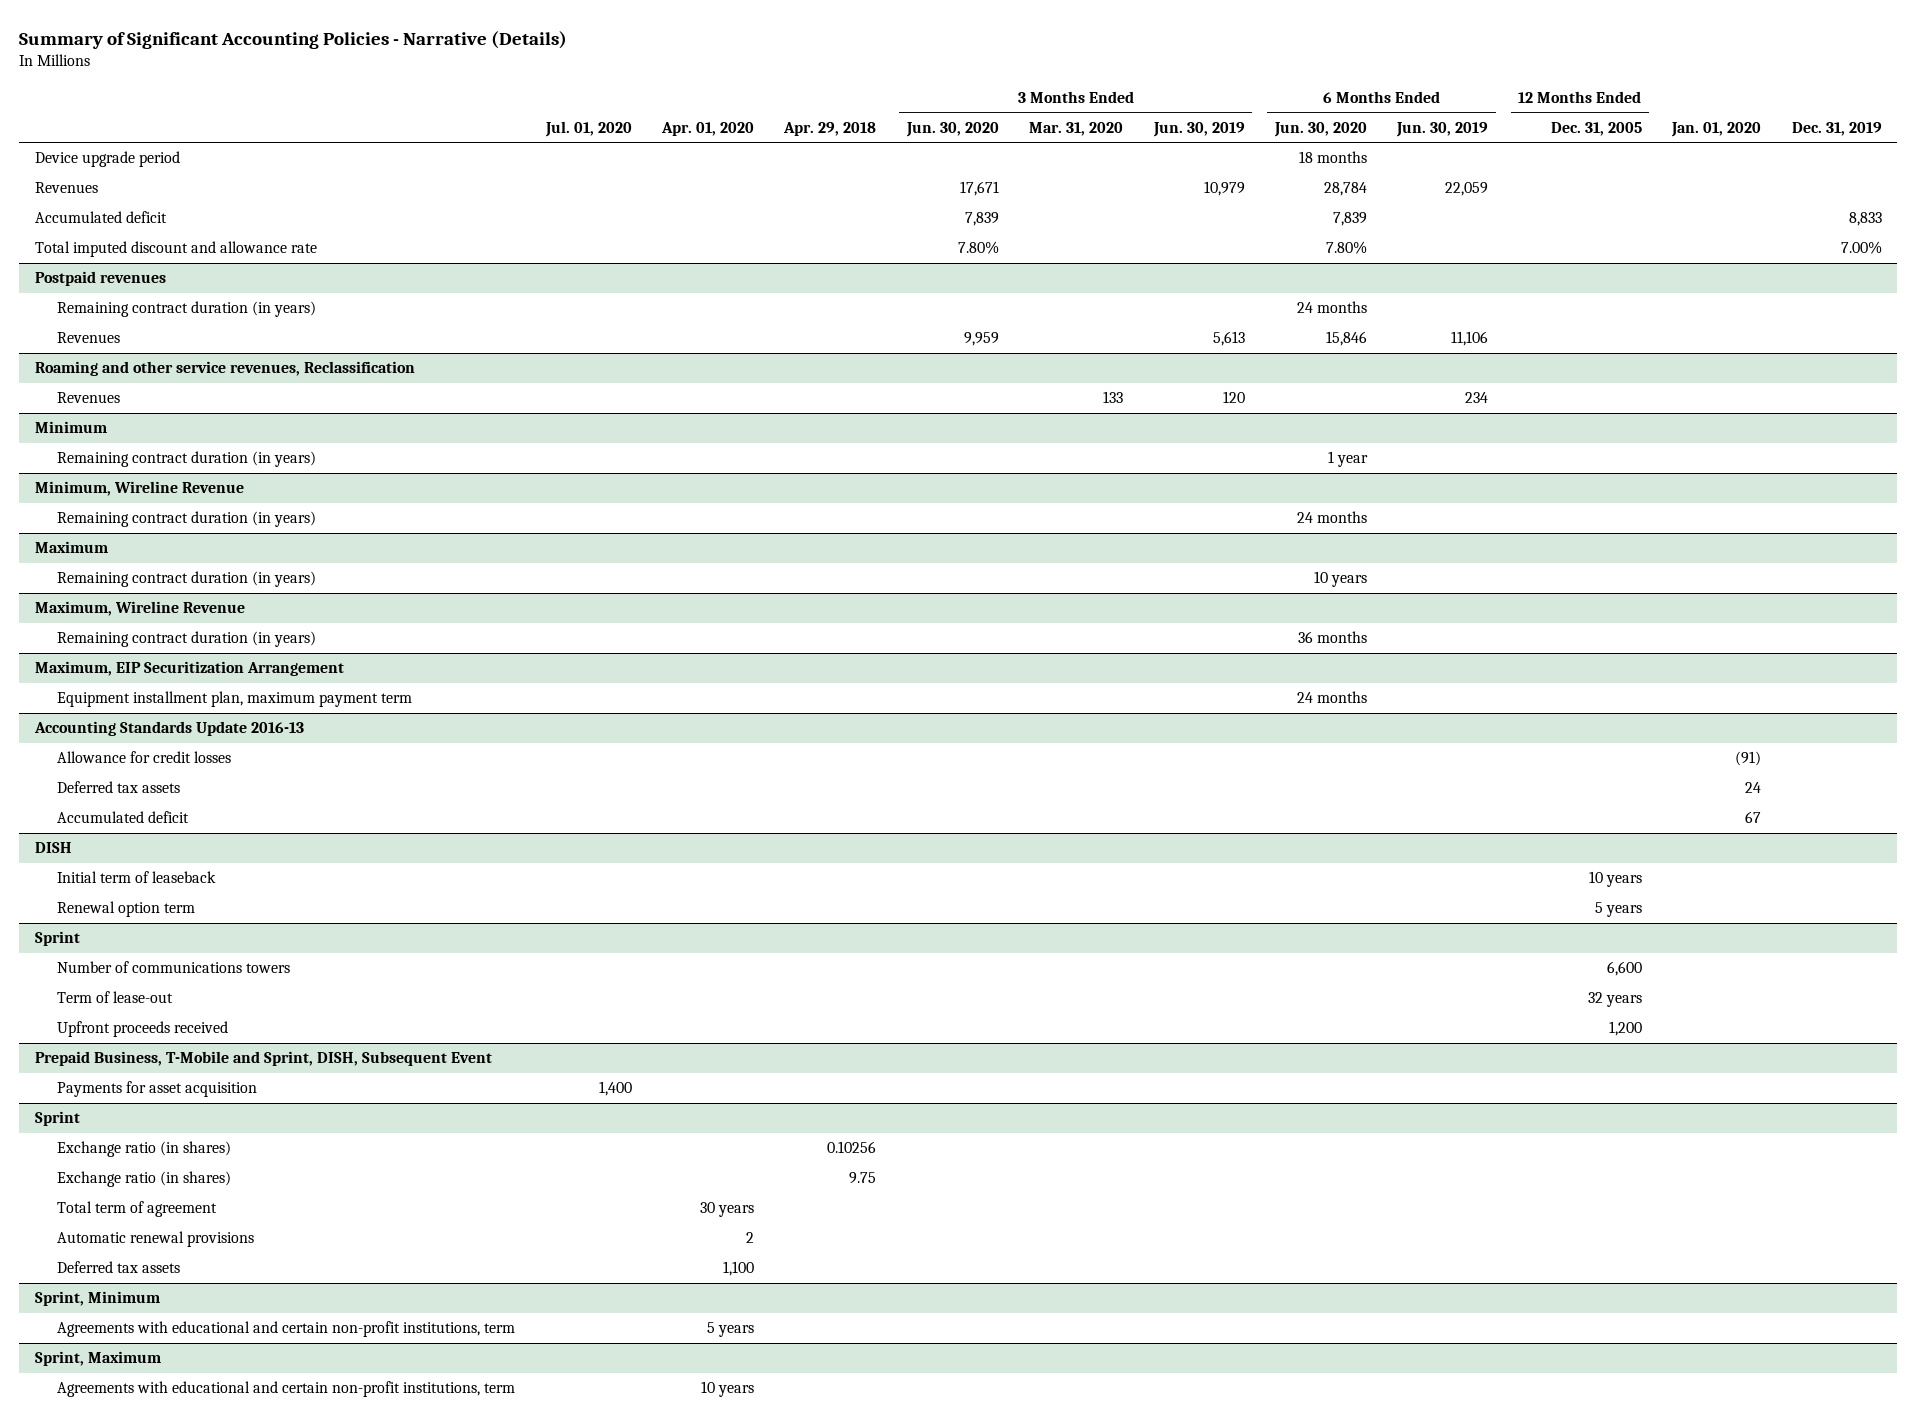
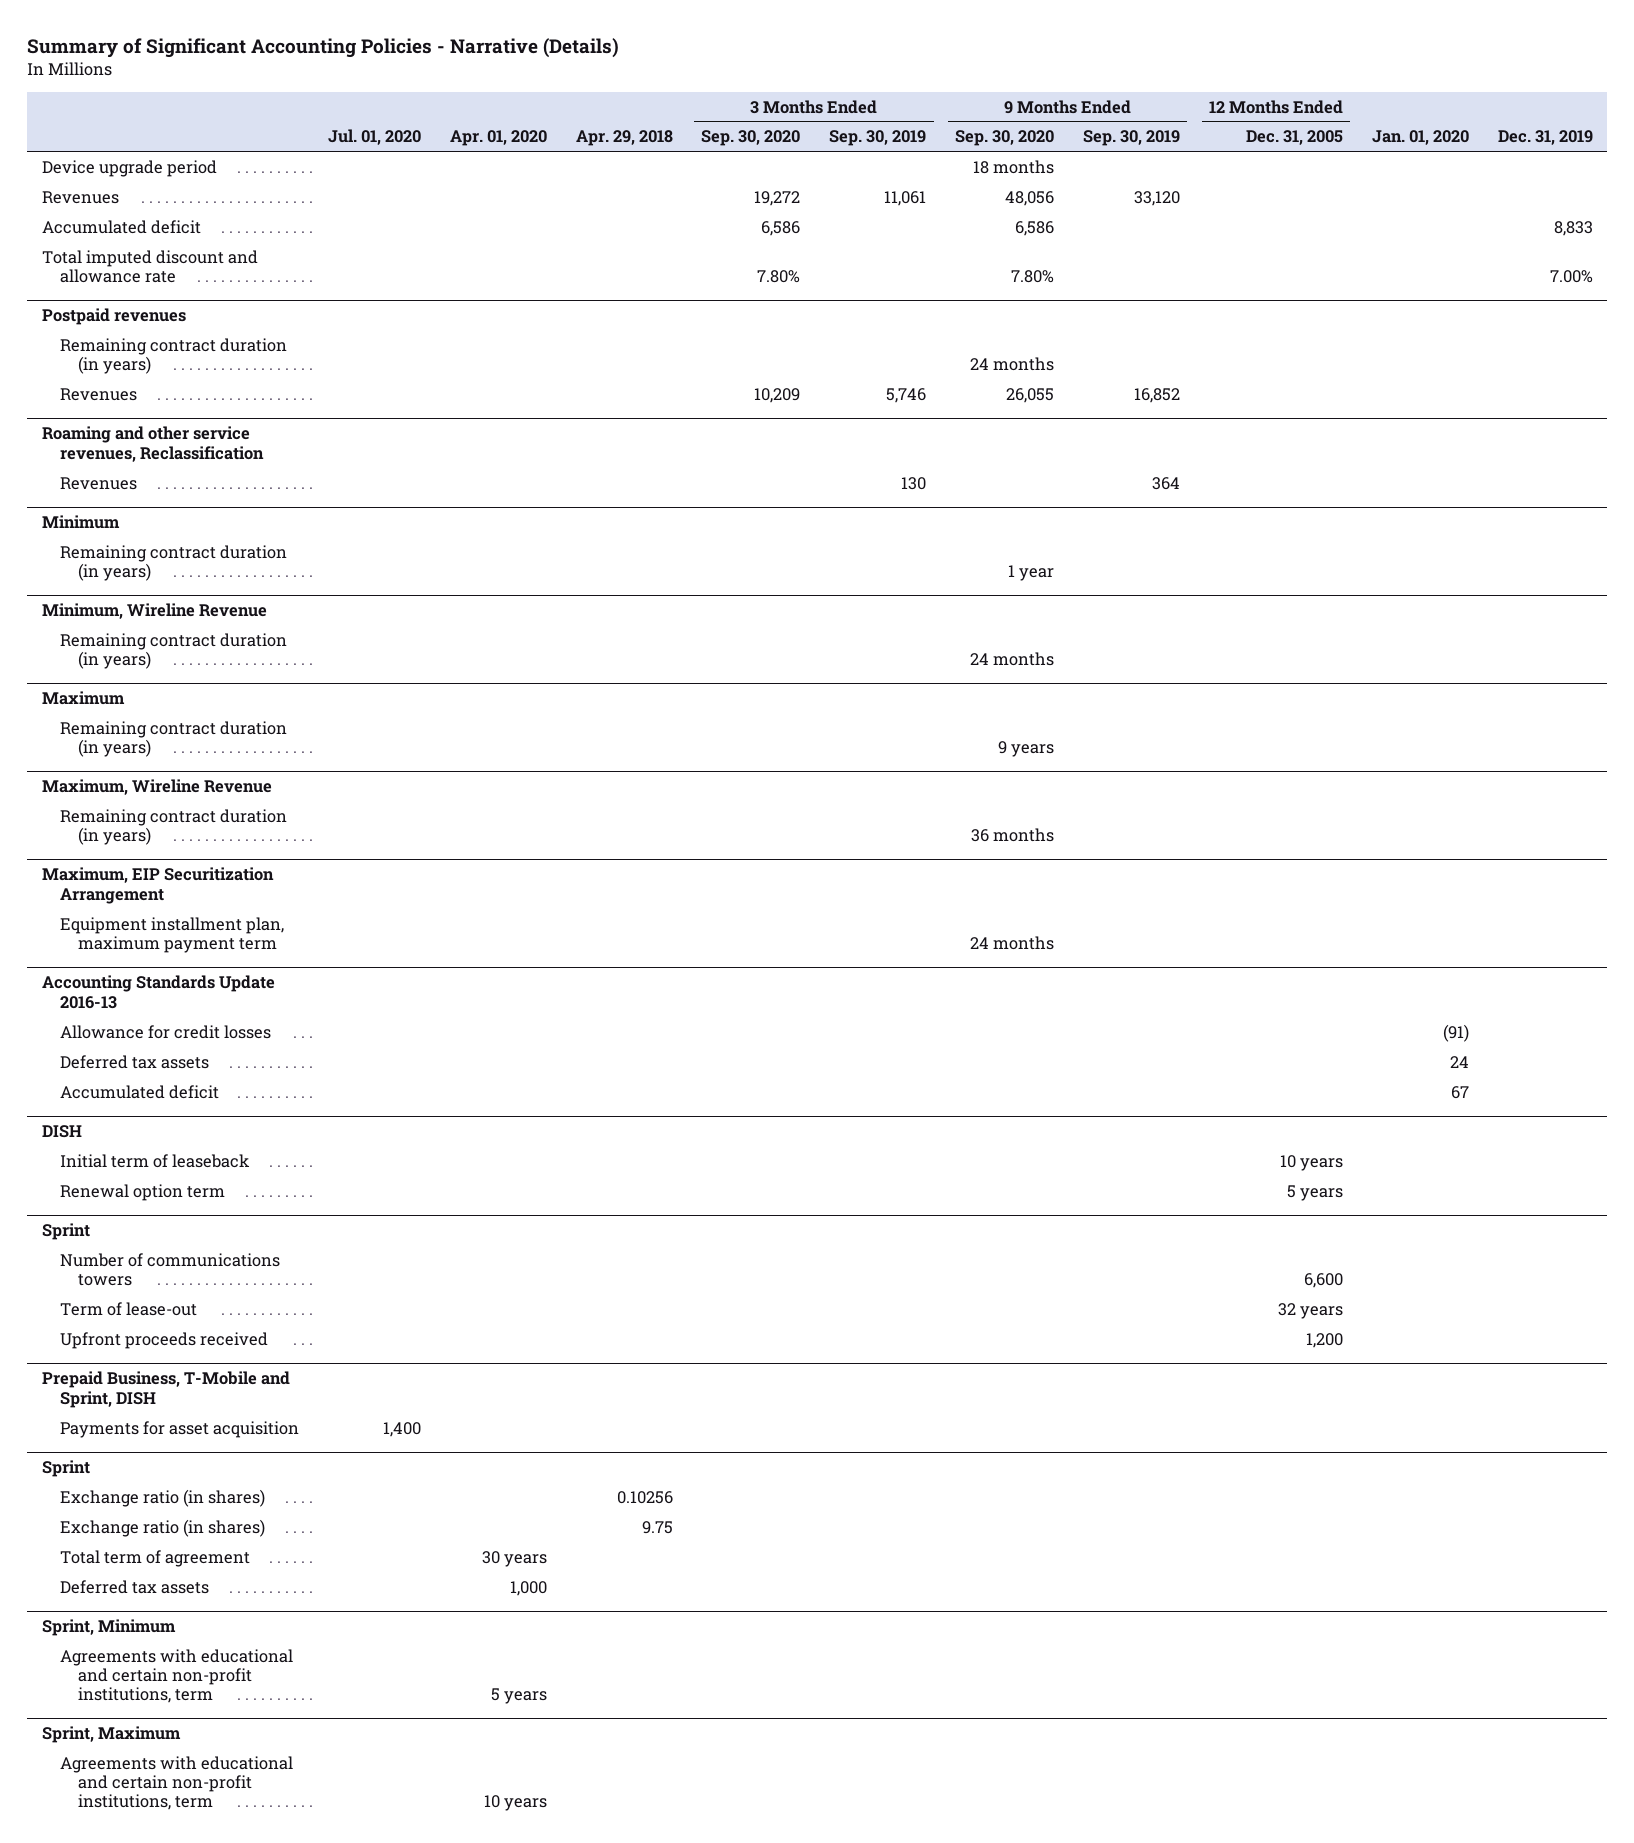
- | Jul. 01, 2020 | Apr. 01, 2020 | Apr. 29, 2018 | 3 Months Ended Jun. 30, 2020 | 3 Months Ended Mar. 31, 2020 | 3 Months Ended Jun. 30, 2019 | 6 Months Ended Jun. 30, 2020 | 6 Months Ended Jun. 30, 2019 | 12 Months Ended Dec. 31, 2005 | Jan. 01, 2020 | Dec. 31, 2019
+ | Jul. 01, 2020 | Apr. 01, 2020 | Apr. 29, 2018 | 3 Months Ended Sep. 30, 2020 | 3 Months Ended Sep. 30, 2019 | 9 Months Ended Sep. 30, 2020 | 9 Months Ended Sep. 30, 2019 | 12 Months Ended Dec. 31, 2005 | Jan. 01, 2020 | Dec. 31, 2019
- Prepaid Business, T-Mobile and Sprint, DISH, Subsequent Event
+ Prepaid Business, T-Mobile and Sprint, DISH
@ Sprint
- Automatic renewal provisions | | 2 | | | | | | | | |
- Deferred tax assets | | 1,100 | | | | | | | | |
+ Deferred tax assets | | 1,000 | | | | | | | |

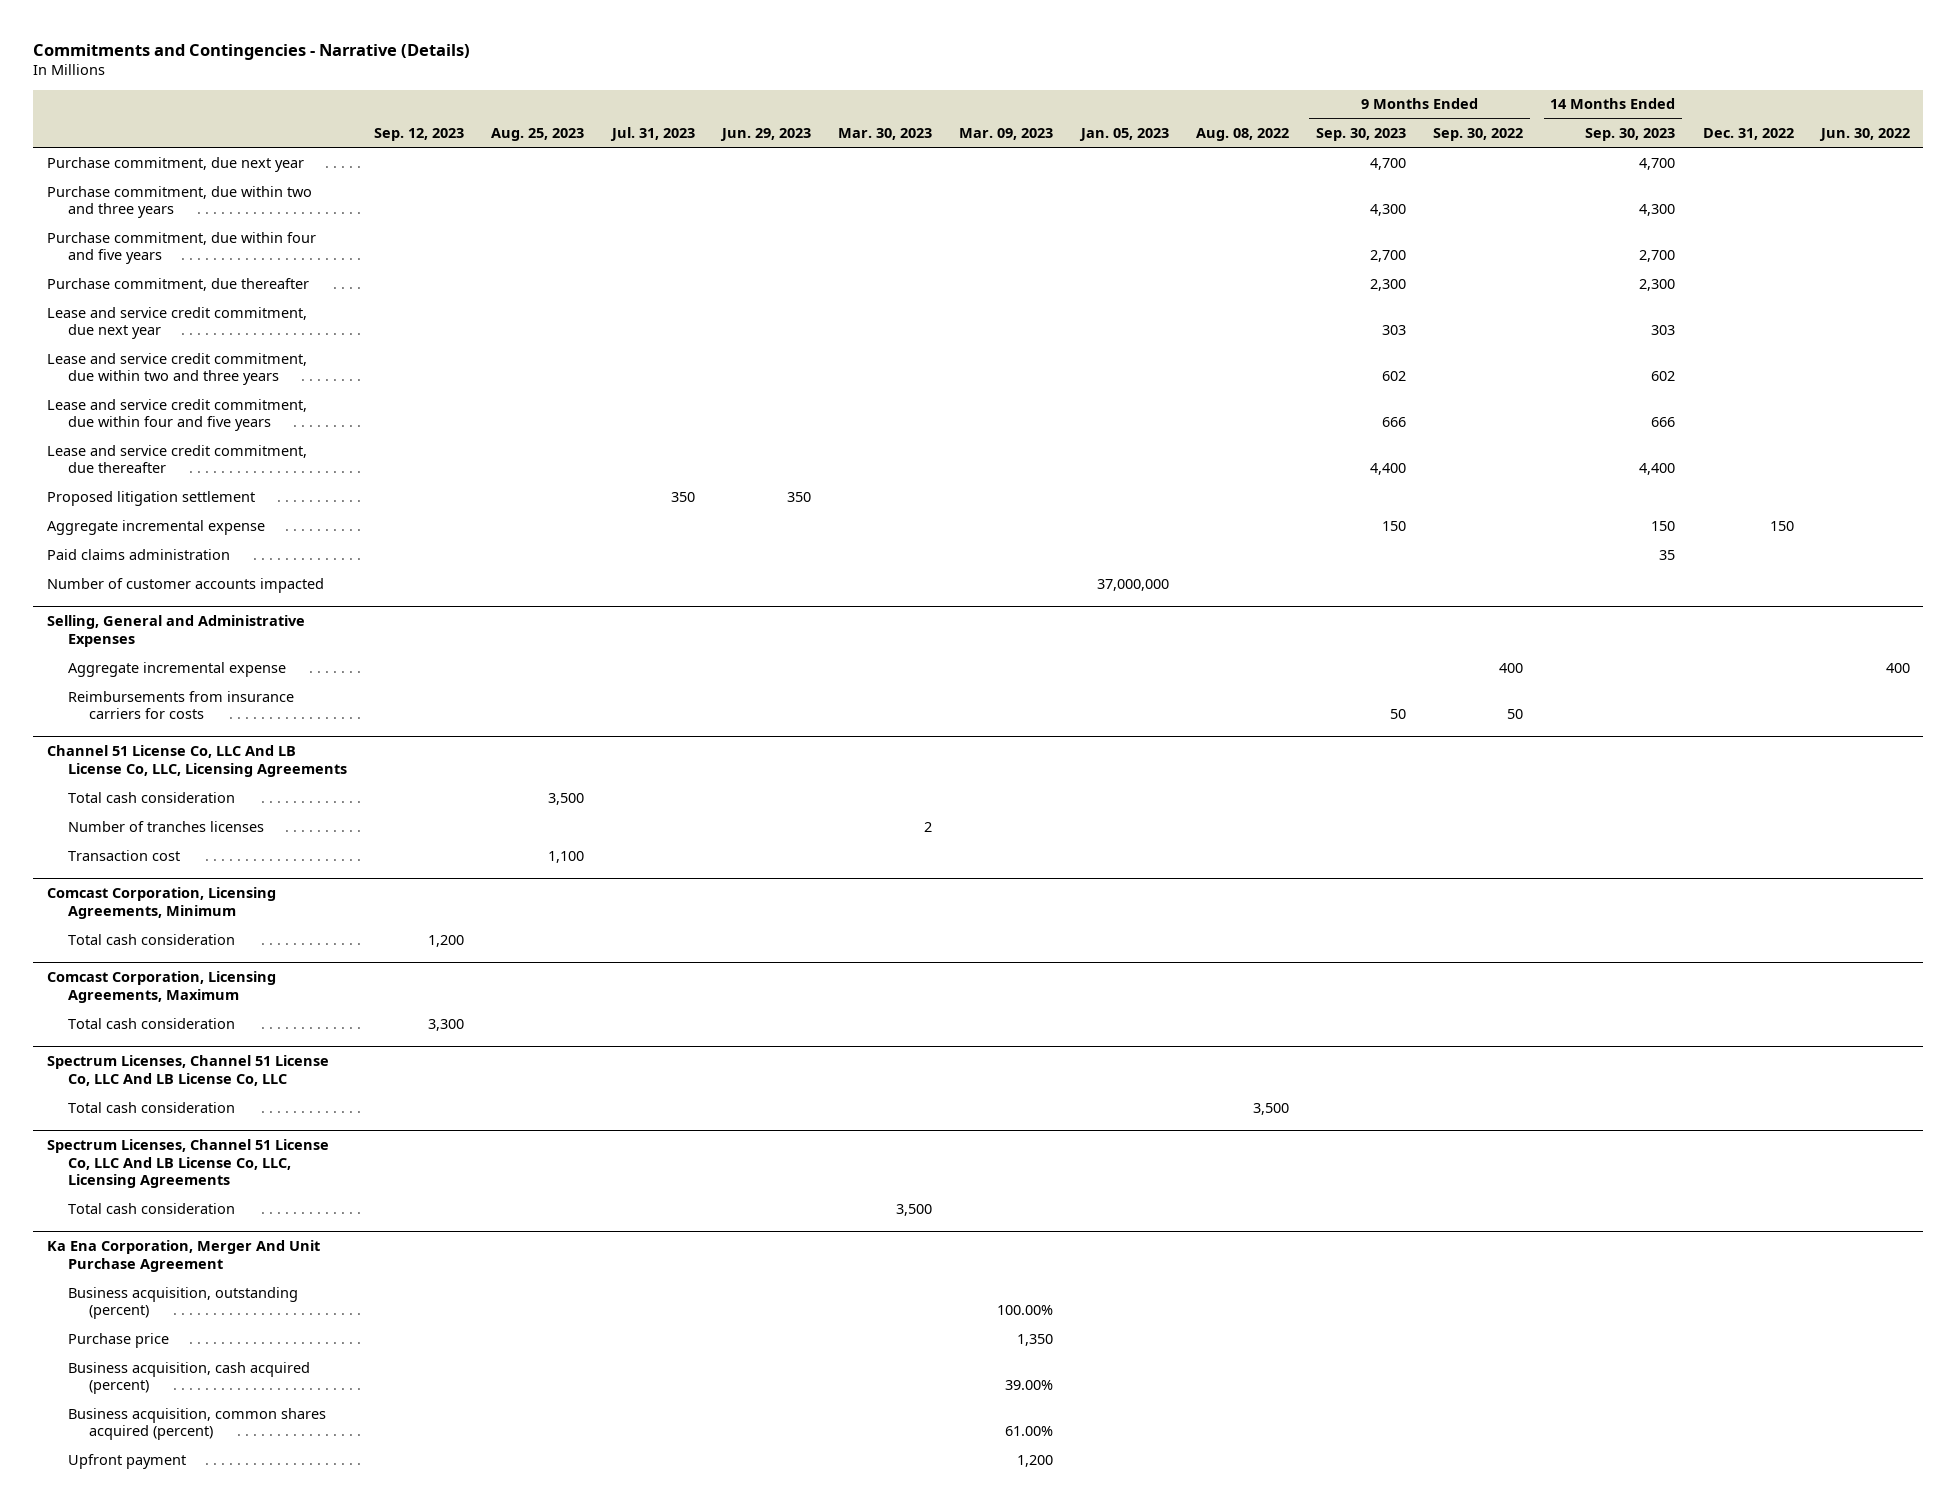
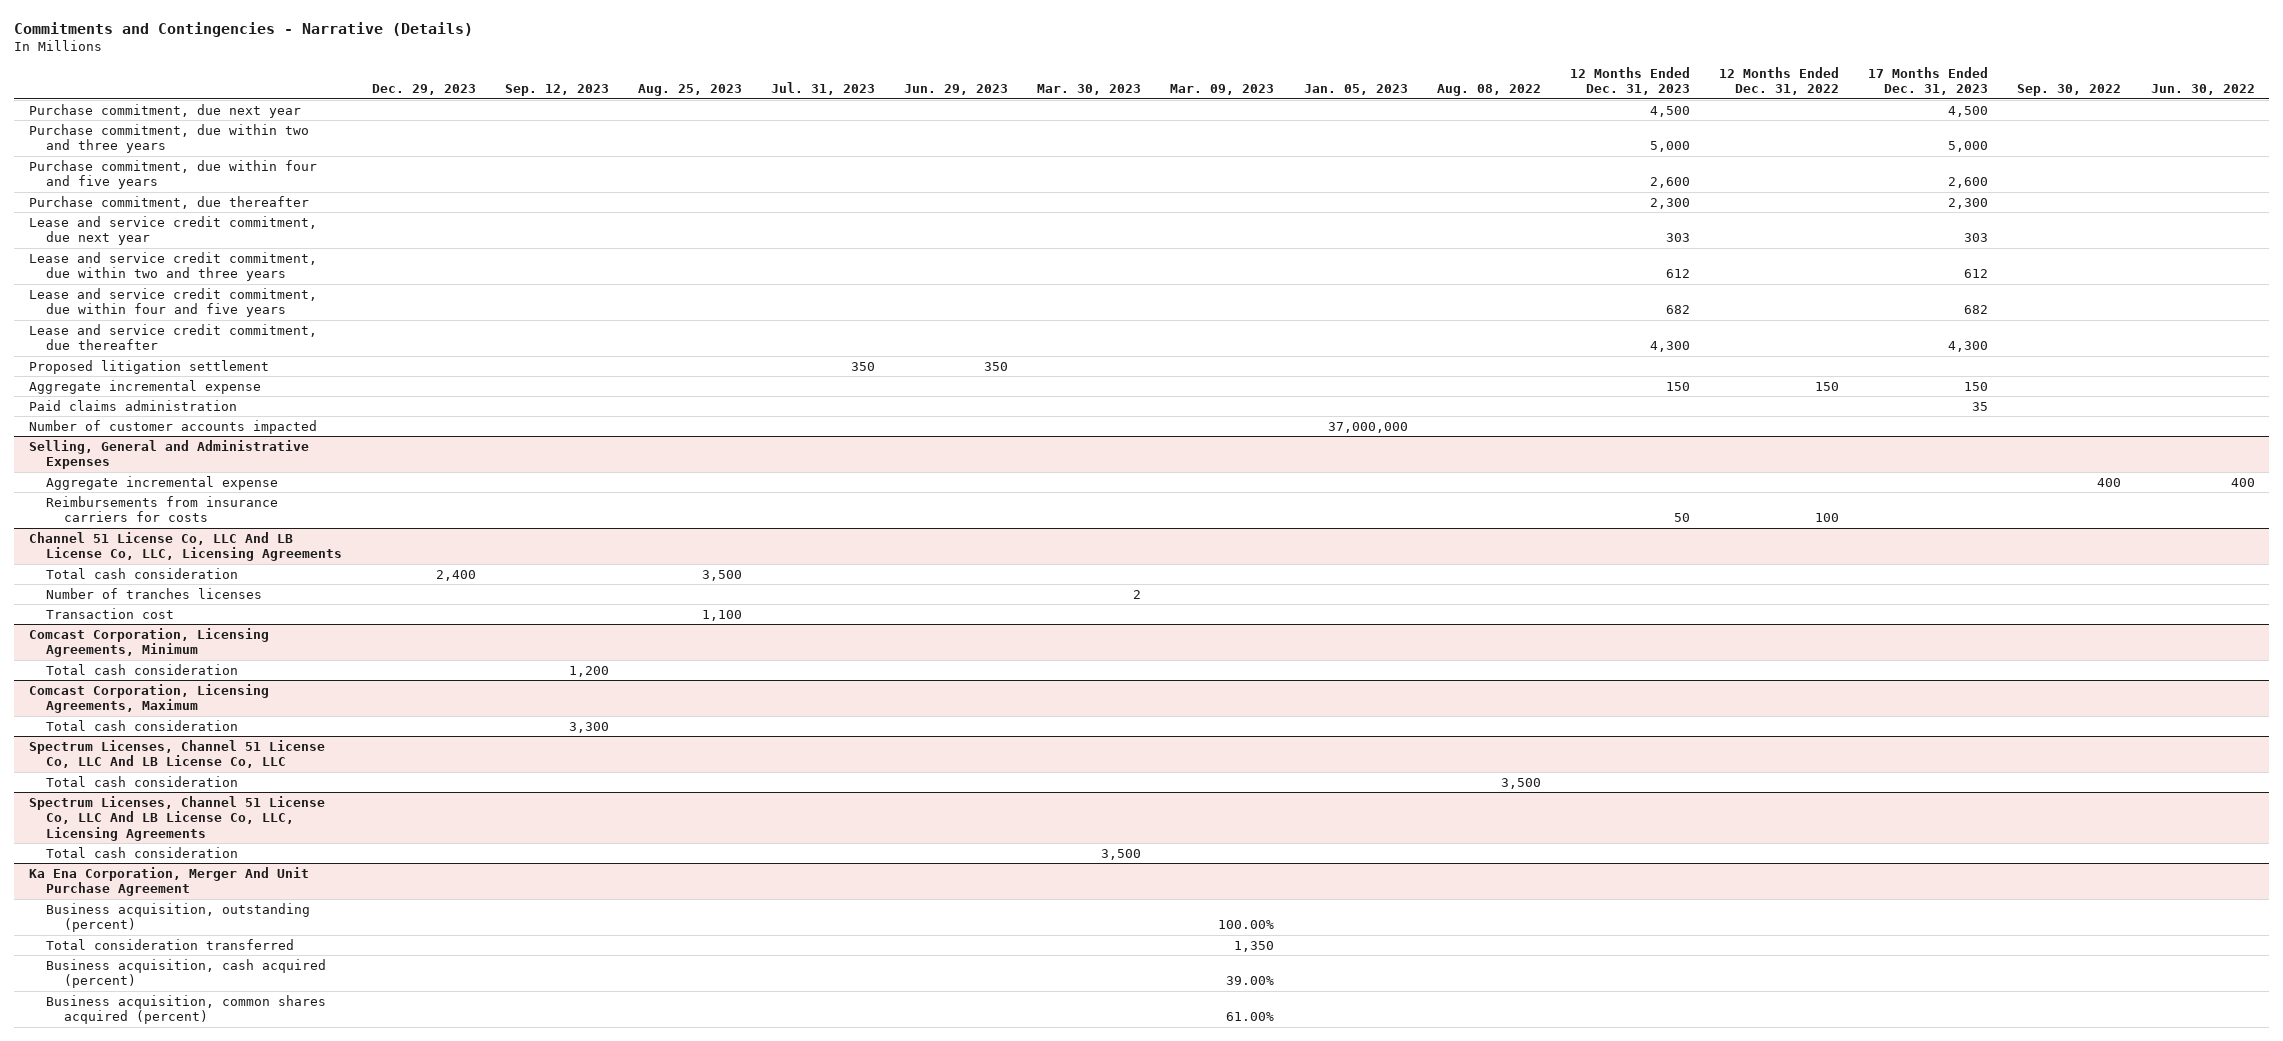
- | Sep. 12, 2023 | Aug. 25, 2023 | Jul. 31, 2023 | Jun. 29, 2023 | Mar. 30, 2023 | Mar. 09, 2023 | Jan. 05, 2023 | Aug. 08, 2022 | 9 Months Ended Sep. 30, 2023 | 9 Months Ended Sep. 30, 2022 | 14 Months Ended Sep. 30, 2023 | Dec. 31, 2022 | Jun. 30, 2022
+ | Dec. 29, 2023 | Sep. 12, 2023 | Aug. 25, 2023 | Jul. 31, 2023 | Jun. 29, 2023 | Mar. 30, 2023 | Mar. 09, 2023 | Jan. 05, 2023 | Aug. 08, 2022 | 12 Months Ended Dec. 31, 2023 | 12 Months Ended Dec. 31, 2022 | 17 Months Ended Dec. 31, 2023 | Sep. 30, 2022 | Jun. 30, 2022
@ Ka Ena Corporation, Merger And Unit Purchase Agreement
- Purchase price | | | | | | 1,350 | | | | | | |
+ Total consideration transferred | | | | | | | 1,350 | | | | | | |
- Upfront payment | | | | | | 1,200 | | | | | | |

